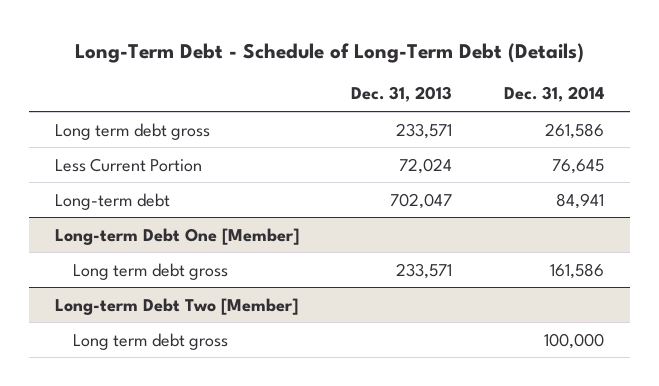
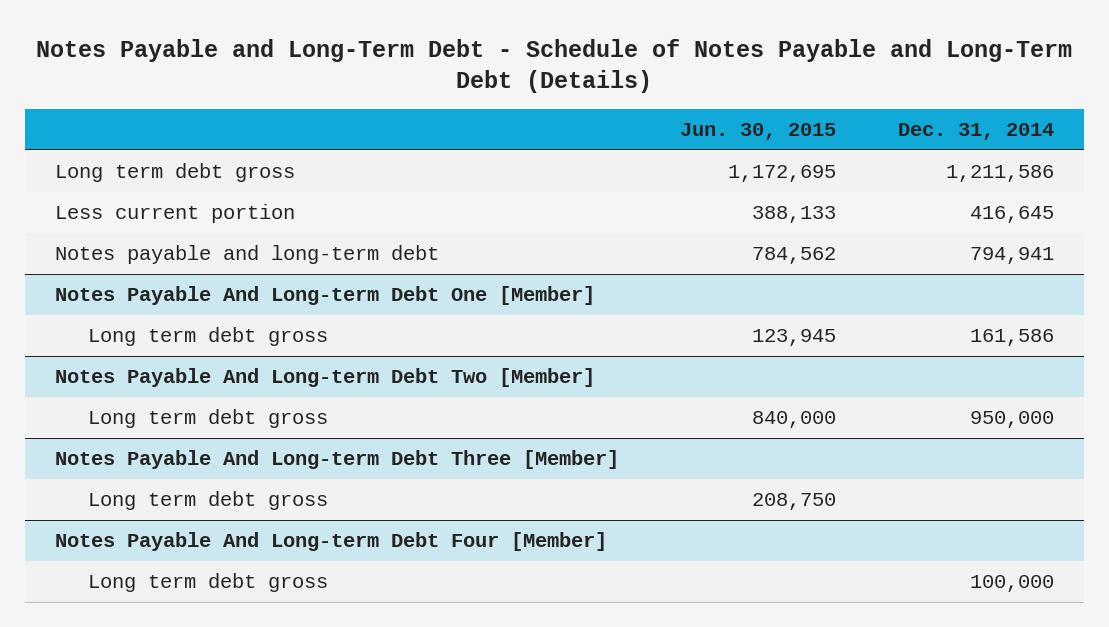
- Long-Term Debt - Schedule of Long-Term Debt (Details)
+ Notes Payable and Long-Term Debt - Schedule of Notes Payable and Long-Term Debt (Details)
- | Dec. 31, 2013 | Dec. 31, 2014
+ | Jun. 30, 2015 | Dec. 31, 2014
- Long term debt gross | 233,571 | 261,586
- Less Current Portion | 72,024 | 76,645
- Long-term debt | 702,047 | 84,941
- Long-term Debt One [Member]
+ Long term debt gross | 1,172,695 | 1,211,586
+ Less current portion | 388,133 | 416,645
+ Notes payable and long-term debt | 784,562 | 794,941
+ Notes Payable And Long-term Debt One [Member]
- Long-term Debt Two [Member]
+ Notes Payable And Long-term Debt Two [Member]
+ Long term debt gross | 840,000 | 950,000
+ Notes Payable And Long-term Debt Three [Member]
+ Long term debt gross | 208,750 |
+ Notes Payable And Long-term Debt Four [Member]

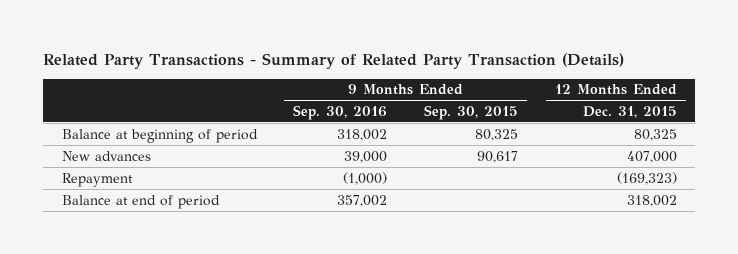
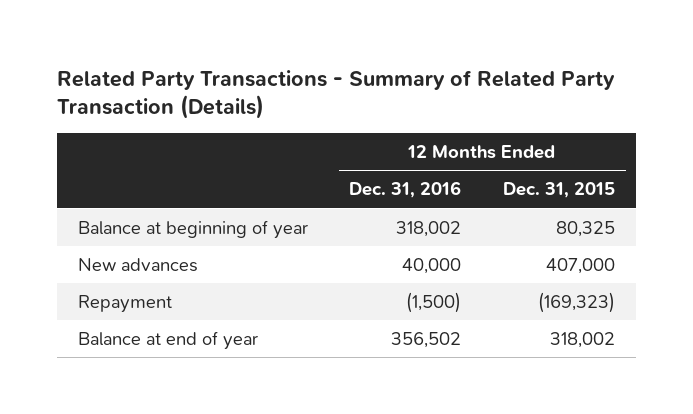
- | 9 Months Ended Sep. 30, 2016 | 9 Months Ended Sep. 30, 2015 | 12 Months Ended Dec. 31, 2015
+ | 12 Months Ended Dec. 31, 2016 | 12 Months Ended Dec. 31, 2015
- Balance at beginning of period | 318,002 | 80,325 | 80,325
+ Balance at beginning of year | 318,002 | 80,325
- Balance at end of period | 357,002 | | 318,002
+ Balance at end of year | 356,502 | 318,002

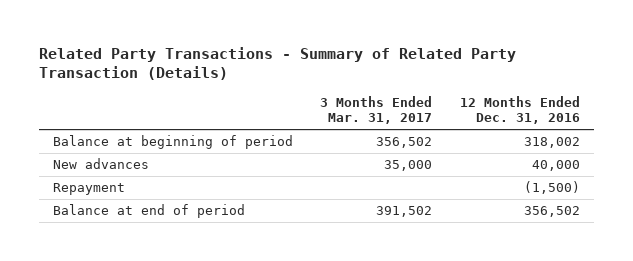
- | 12 Months Ended Dec. 31, 2016 | 12 Months Ended Dec. 31, 2015
+ | 3 Months Ended Mar. 31, 2017 | 12 Months Ended Dec. 31, 2016
- Balance at beginning of year | 318,002 | 80,325
+ Balance at beginning of period | 356,502 | 318,002
- Balance at end of year | 356,502 | 318,002
+ Balance at end of period | 391,502 | 356,502

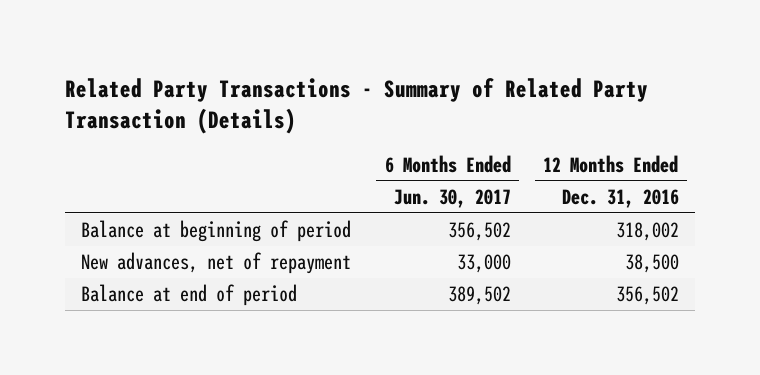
- | 3 Months Ended Mar. 31, 2017 | 12 Months Ended Dec. 31, 2016
+ | 6 Months Ended Jun. 30, 2017 | 12 Months Ended Dec. 31, 2016
- New advances | 35,000 | 40,000
- Repayment | | (1,500)
+ New advances, net of repayment | 33,000 | 38,500

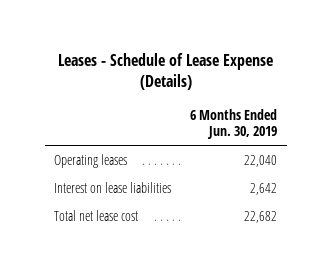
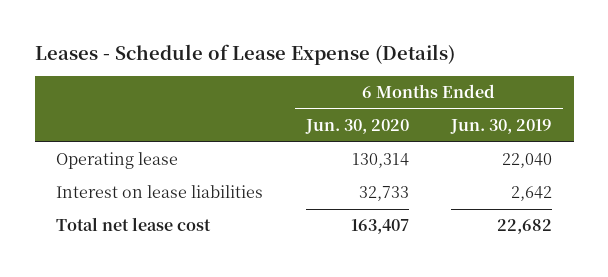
- | 6 Months Ended Jun. 30, 2019
+ | 6 Months Ended Jun. 30, 2020 | 6 Months Ended Jun. 30, 2019
- Operating leases | 22,040
+ Operating lease | 130,314 | 22,040

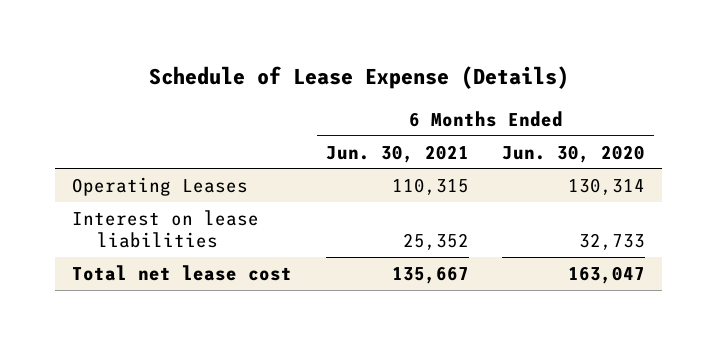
- Leases - Schedule of Lease Expense (Details)
+ Schedule of Lease Expense (Details)
- | 6 Months Ended Jun. 30, 2020 | 6 Months Ended Jun. 30, 2019
+ | 6 Months Ended Jun. 30, 2021 | 6 Months Ended Jun. 30, 2020
- Operating lease | 130,314 | 22,040
+ Operating Leases | 110,315 | 130,314
- Total net lease cost | 163,407 | 22,682
+ Total net lease cost | 135,667 | 163,047

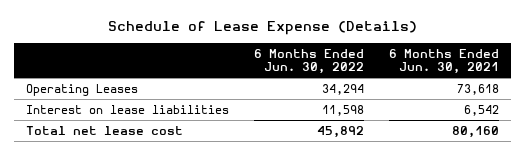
- | 6 Months Ended Jun. 30, 2021 | 6 Months Ended Jun. 30, 2020
+ | 6 Months Ended Jun. 30, 2022 | 6 Months Ended Jun. 30, 2021
- Operating Leases | 110,315 | 130,314
- Interest on lease liabilities | 25,352 | 32,733
- Total net lease cost | 135,667 | 163,047
+ Operating Leases | 34,294 | 73,618
+ Interest on lease liabilities | 11,598 | 6,542
+ Total net lease cost | 45,892 | 80,160

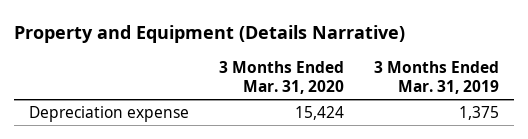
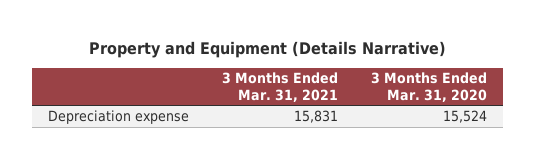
- | 3 Months Ended Mar. 31, 2020 | 3 Months Ended Mar. 31, 2019
+ | 3 Months Ended Mar. 31, 2021 | 3 Months Ended Mar. 31, 2020
- Depreciation expense | 15,424 | 1,375
+ Depreciation expense | 15,831 | 15,524

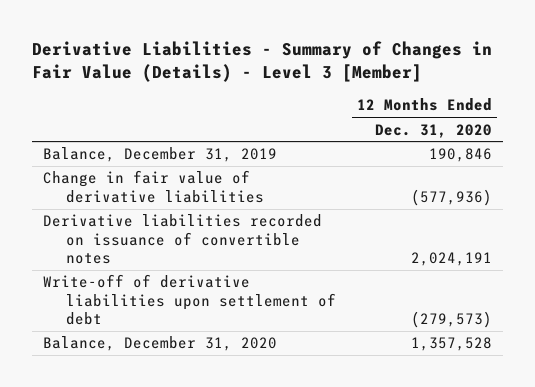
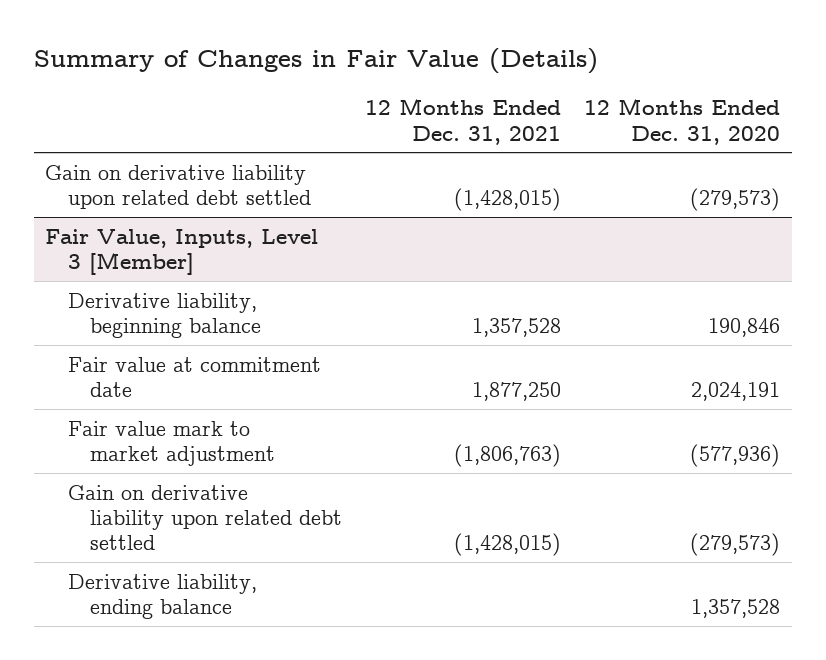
- Derivative Liabilities - Summary of Changes in Fair Value (Details) - Level 3 [Member]
+ Summary of Changes in Fair Value (Details)
- | 12 Months Ended Dec. 31, 2020
+ | 12 Months Ended Dec. 31, 2021 | 12 Months Ended Dec. 31, 2020
- Balance, December 31, 2019 | 190,846
- Change in fair value of derivative liabilities | (577,936)
- Derivative liabilities recorded on issuance of convertible notes | 2,024,191
- Write-off of derivative liabilities upon settlement of debt | (279,573)
- Balance, December 31, 2020 | 1,357,528
+ Gain on derivative liability upon related debt settled | (1,428,015) | (279,573)
+ Fair Value, Inputs, Level 3 [Member]
+ Derivative liability, beginning balance | 1,357,528 | 190,846
+ Fair value at commitment date | 1,877,250 | 2,024,191
+ Fair value mark to market adjustment | (1,806,763) | (577,936)
+ Gain on derivative liability upon related debt settled | (1,428,015) | (279,573)
+ Derivative liability, ending balance | | 1,357,528

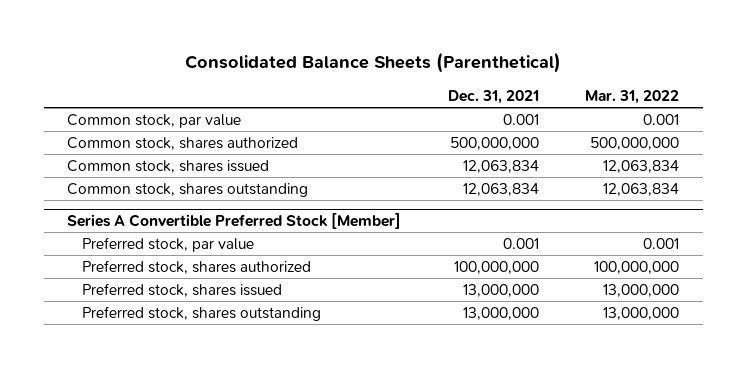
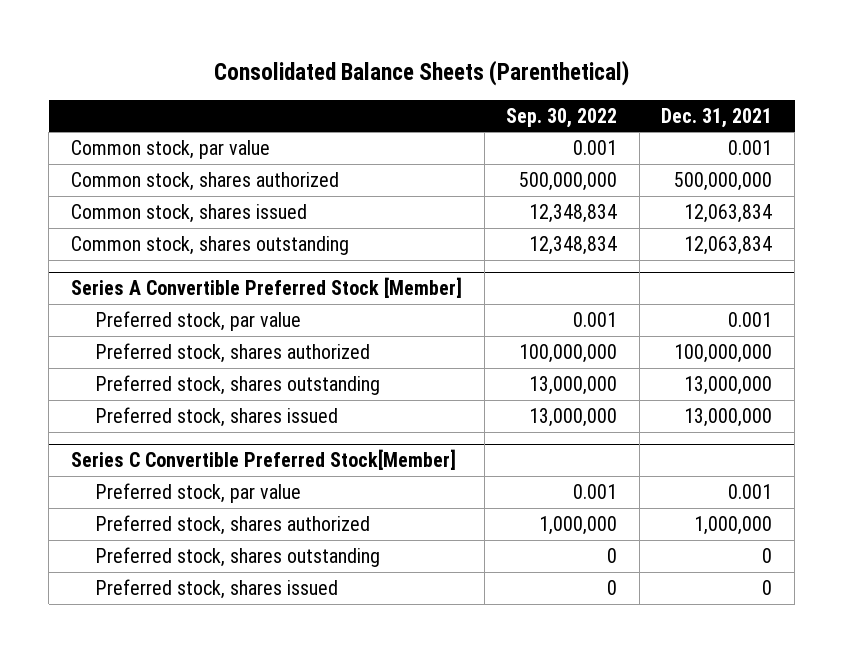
- | Dec. 31, 2021 | Mar. 31, 2022
+ | Sep. 30, 2022 | Dec. 31, 2021
@ Series A Convertible Preferred Stock [Member]
moved down: Preferred stock, shares issued | 13,000,000 | 13,000,000
+ Series C Convertible Preferred Stock[Member]
+ Preferred stock, par value | 0.001 | 0.001
+ Preferred stock, shares authorized | 1,000,000 | 1,000,000
+ Preferred stock, shares outstanding | 0 | 0
+ Preferred stock, shares issued | 0 | 0

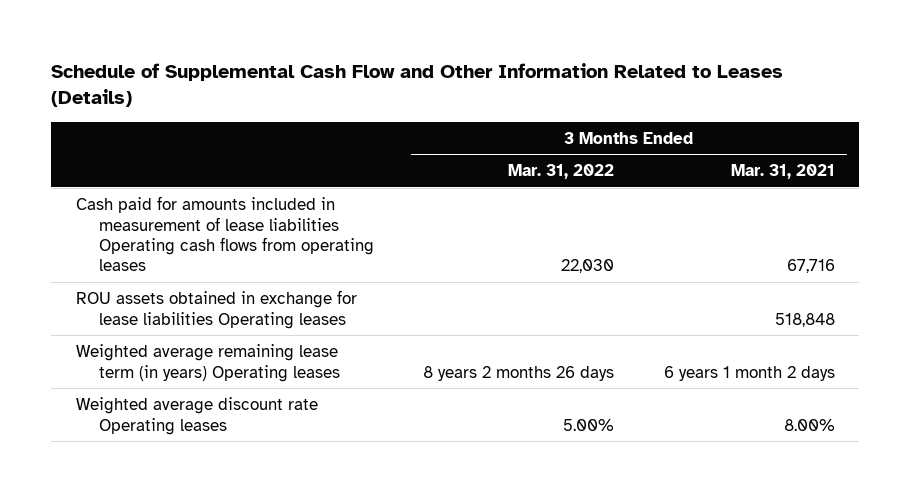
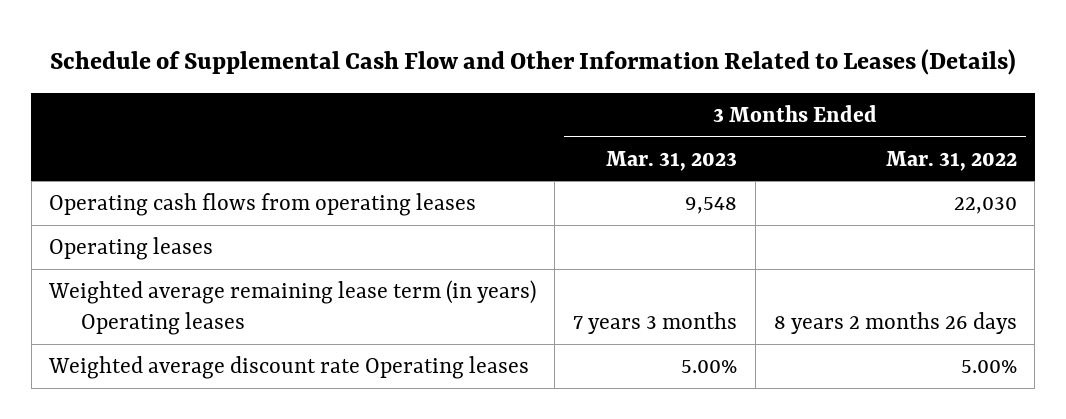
- | 3 Months Ended Mar. 31, 2022 | 3 Months Ended Mar. 31, 2021
+ | 3 Months Ended Mar. 31, 2023 | 3 Months Ended Mar. 31, 2022
- Cash paid for amounts included in measurement of lease liabilities Operating cash flows from operating leases | 22,030 | 67,716
- ROU assets obtained in exchange for lease liabilities Operating leases | | 518,848
+ Operating cash flows from operating leases | 9,548 | 22,030
+ Operating leases

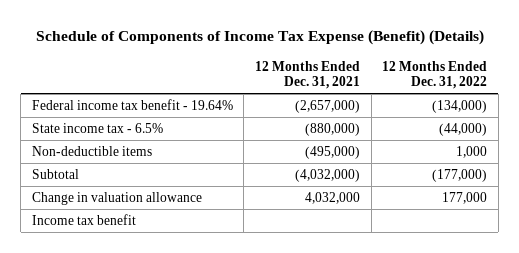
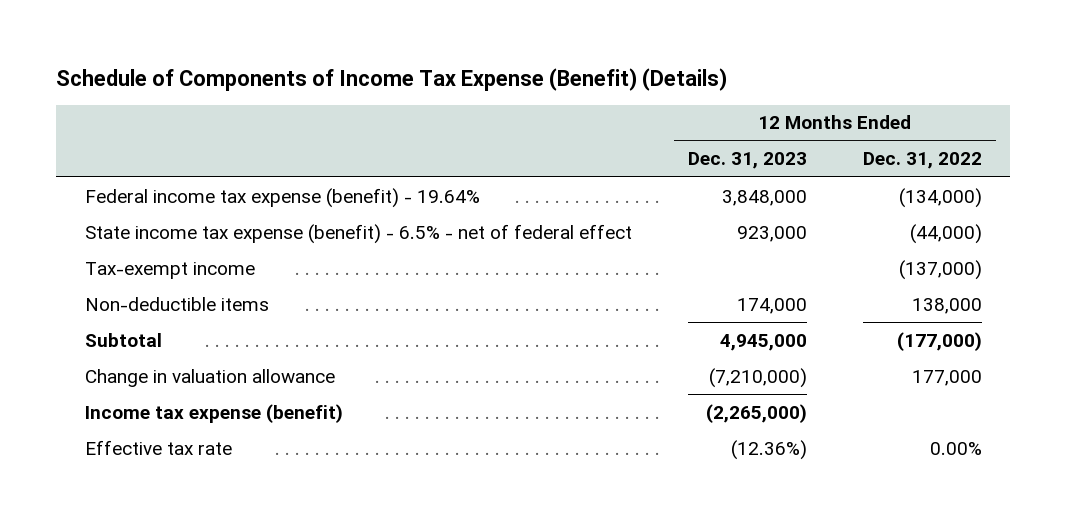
- | 12 Months Ended Dec. 31, 2021 | 12 Months Ended Dec. 31, 2022
+ | 12 Months Ended Dec. 31, 2023 | 12 Months Ended Dec. 31, 2022
- Federal income tax benefit - 19.64% | (2,657,000) | (134,000)
- State income tax - 6.5% | (880,000) | (44,000)
- Non-deductible items | (495,000) | 1,000
+ Federal income tax expense (benefit) - 19.64% | 3,848,000 | (134,000)
+ State income tax expense (benefit) - 6.5% - net of federal effect | 923,000 | (44,000)
+ Tax-exempt income | | (137,000)
+ Non-deductible items | 174,000 | 138,000
- Income tax benefit
+ Income tax expense (benefit) | (2,265,000) |
+ Effective tax rate | (12.36%) | 0.00%

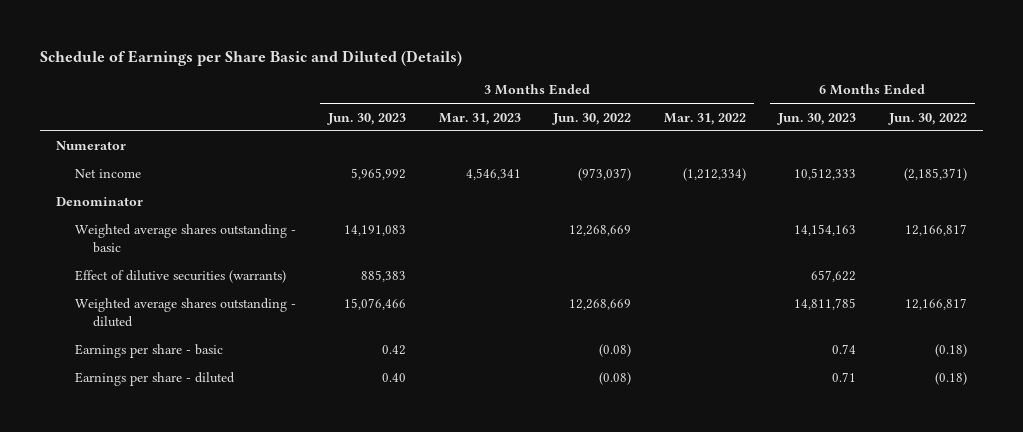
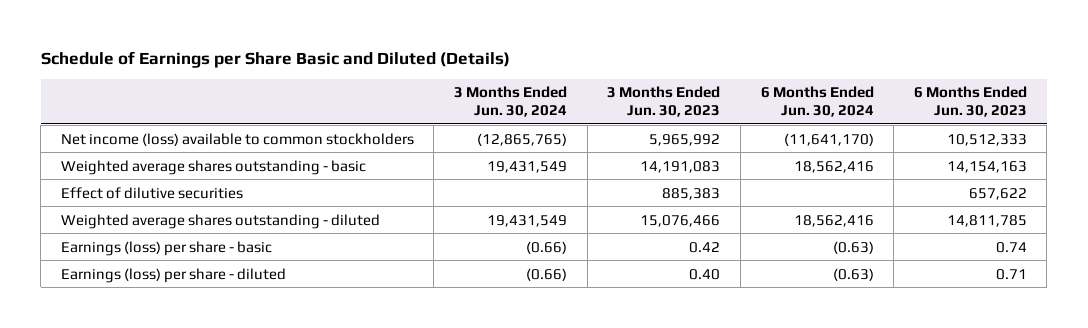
- | 3 Months Ended Jun. 30, 2023 | 3 Months Ended Mar. 31, 2023 | 3 Months Ended Jun. 30, 2022 | 3 Months Ended Mar. 31, 2022 | 6 Months Ended Jun. 30, 2023 | 6 Months Ended Jun. 30, 2022
+ | 3 Months Ended Jun. 30, 2024 | 3 Months Ended Jun. 30, 2023 | 6 Months Ended Jun. 30, 2024 | 6 Months Ended Jun. 30, 2023
- Numerator
- Net income | 5,965,992 | 4,546,341 | (973,037) | (1,212,334) | 10,512,333 | (2,185,371)
- Denominator
+ Net income (loss) available to common stockholders | (12,865,765) | 5,965,992 | (11,641,170) | 10,512,333
- Effect of dilutive securities (warrants) | 885,383 | | | | 657,622 |
+ Effect of dilutive securities | | 885,383 | | 657,622
- Earnings per share - basic | 0.42 | | (0.08) | | 0.74 | (0.18)
- Earnings per share - diluted | 0.40 | | (0.08) | | 0.71 | (0.18)
+ Earnings (loss) per share - basic | (0.66) | 0.42 | (0.63) | 0.74
+ Earnings (loss) per share - diluted | (0.66) | 0.40 | (0.63) | 0.71

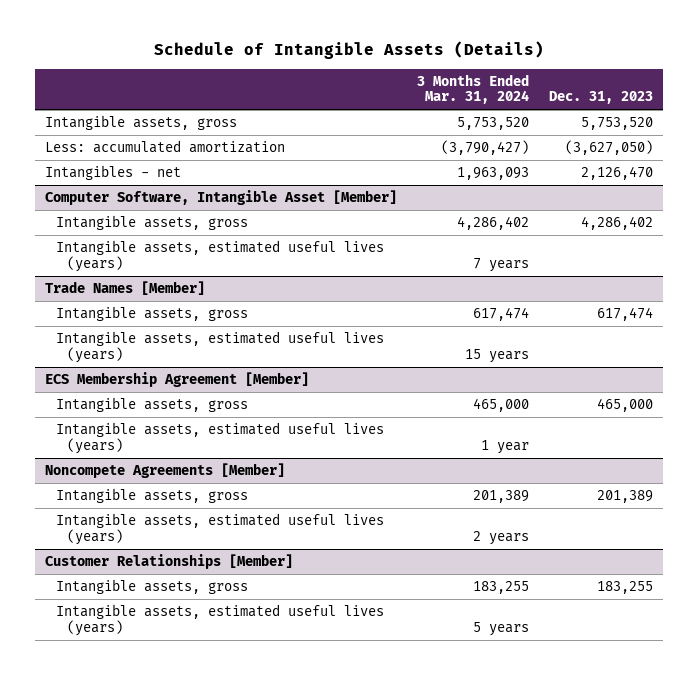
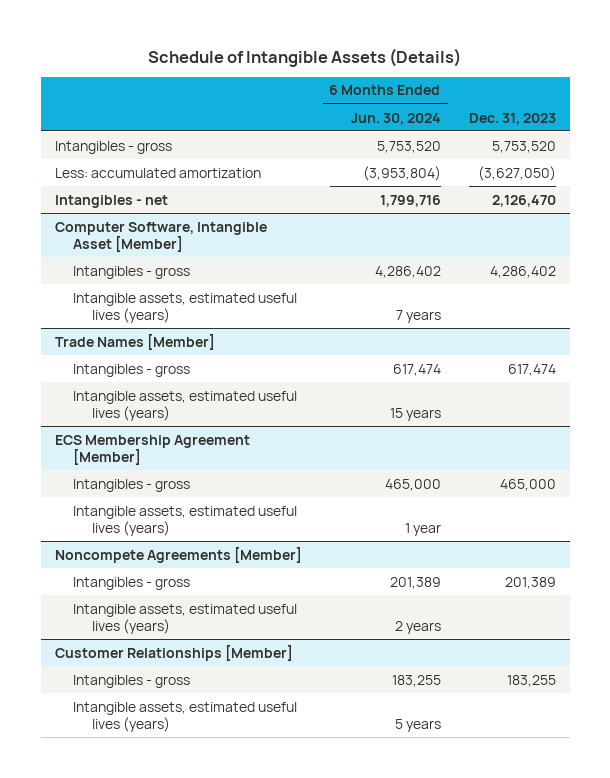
- | 3 Months Ended Mar. 31, 2024 | Dec. 31, 2023
+ | 6 Months Ended Jun. 30, 2024 | Dec. 31, 2023
- Intangible assets, gross | 5,753,520 | 5,753,520
+ Intangibles - gross | 5,753,520 | 5,753,520
@ Computer Software, Intangible Asset [Member]
- Intangible assets, gross | 4,286,402 | 4,286,402
+ Intangibles - gross | 4,286,402 | 4,286,402
@ Trade Names [Member]
- Intangible assets, gross | 617,474 | 617,474
+ Intangibles - gross | 617,474 | 617,474
@ ECS Membership Agreement [Member]
- Intangible assets, gross | 465,000 | 465,000
+ Intangibles - gross | 465,000 | 465,000
@ Noncompete Agreements [Member]
- Intangible assets, gross | 201,389 | 201,389
+ Intangibles - gross | 201,389 | 201,389
@ Customer Relationships [Member]
- Intangible assets, gross | 183,255 | 183,255
+ Intangibles - gross | 183,255 | 183,255

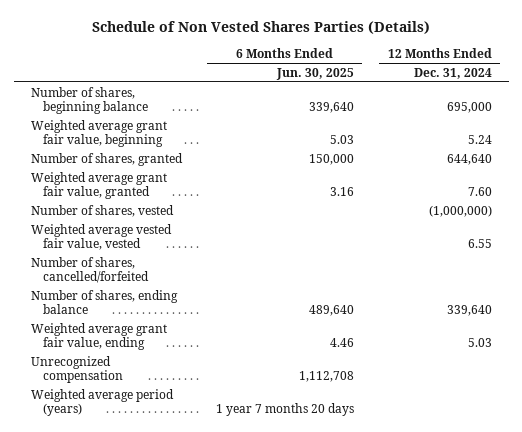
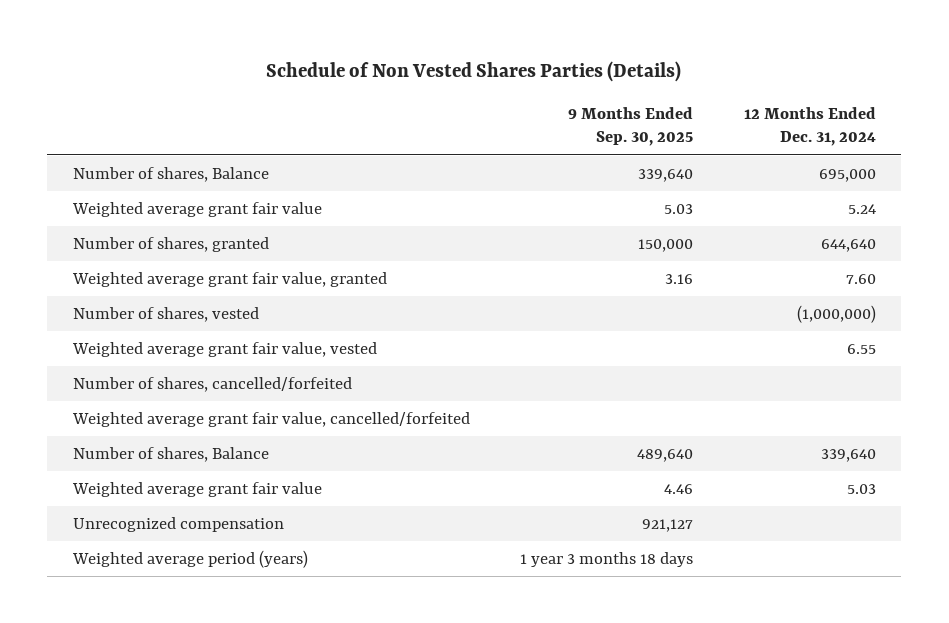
- | 6 Months Ended Jun. 30, 2025 | 12 Months Ended Dec. 31, 2024
+ | 9 Months Ended Sep. 30, 2025 | 12 Months Ended Dec. 31, 2024
- Number of shares, beginning balance | 339,640 | 695,000
- Weighted average grant fair value, beginning | 5.03 | 5.24
+ Number of shares, Balance | 339,640 | 695,000
+ Weighted average grant fair value | 5.03 | 5.24
- Weighted average vested fair value, vested | | 6.55
+ Weighted average grant fair value, vested | | 6.55
- Number of shares, ending balance | 489,640 | 339,640
- Weighted average grant fair value, ending | 4.46 | 5.03
+ Weighted average grant fair value, cancelled/forfeited
+ Number of shares, Balance | 489,640 | 339,640
+ Weighted average grant fair value | 4.46 | 5.03

